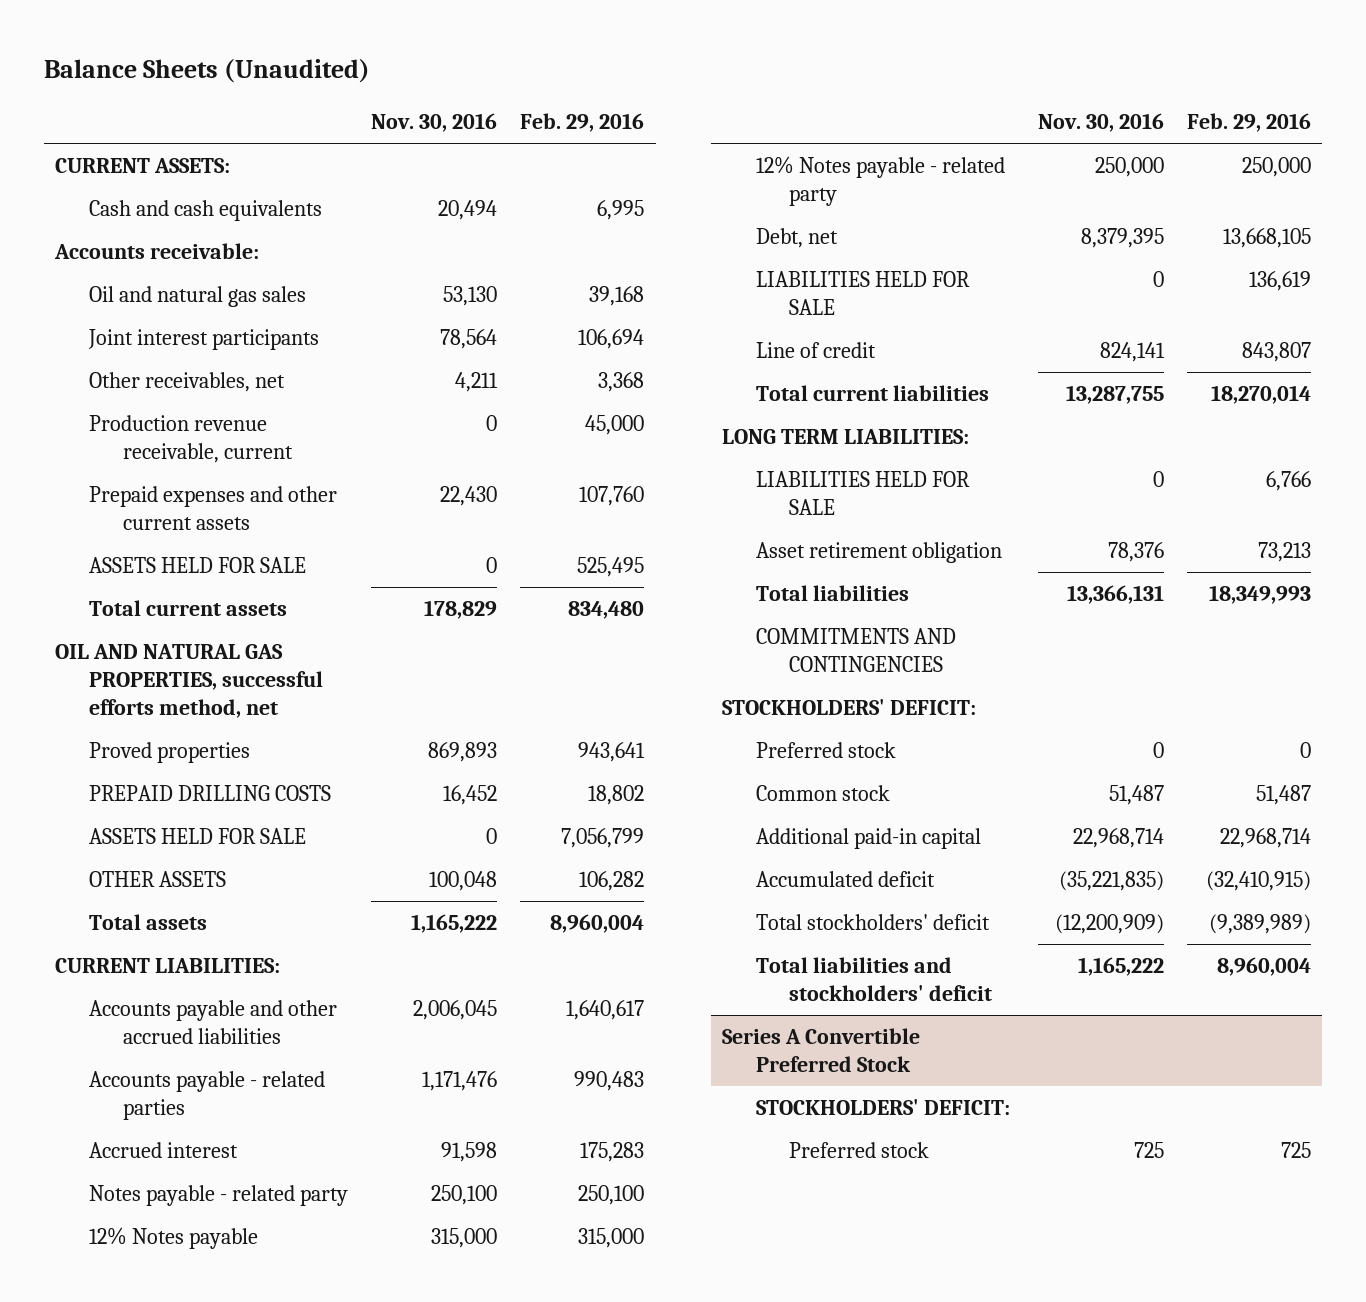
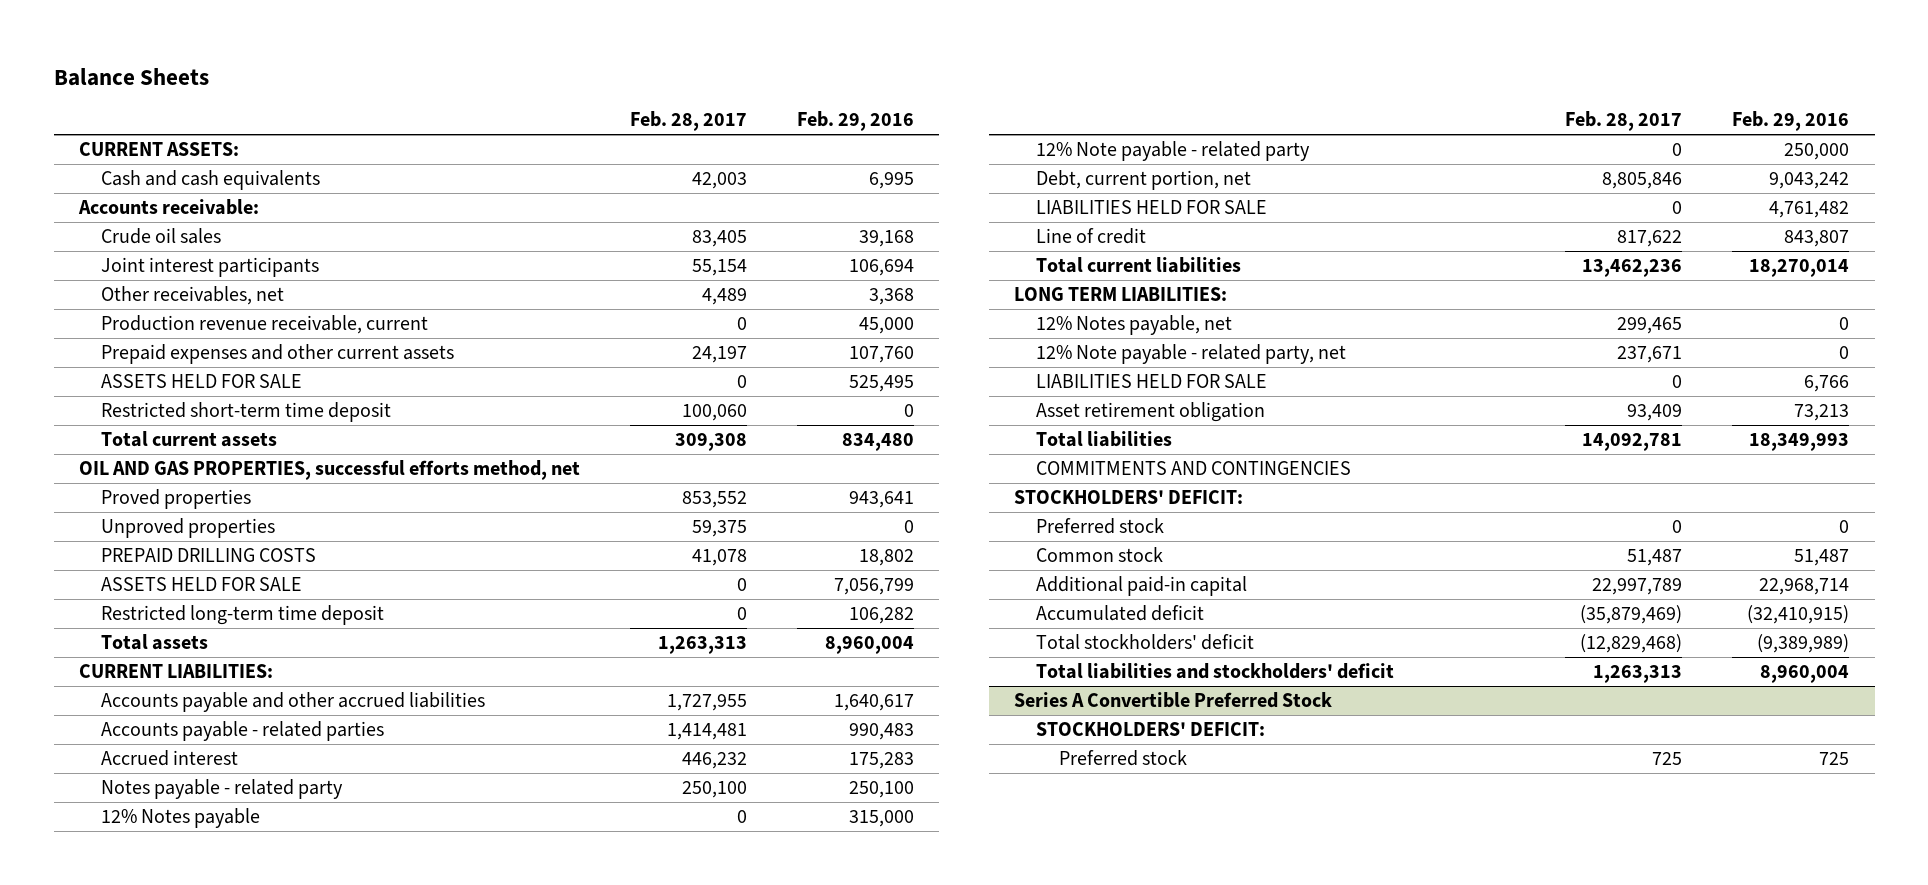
- Balance Sheets (Unaudited)
+ Balance Sheets
- | Nov. 30, 2016 | Feb. 29, 2016
+ | Feb. 28, 2017 | Feb. 29, 2016
- Oil and natural gas sales | 53,130 | 39,168
+ Crude oil sales | 83,405 | 39,168
+ Restricted short-term time deposit | 100,060 | 0
- OIL AND NATURAL GAS PROPERTIES, successful efforts method, net
+ OIL AND GAS PROPERTIES, successful efforts method, net
+ Unproved properties | 59,375 | 0
- OTHER ASSETS | 100,048 | 106,282
+ Restricted long-term time deposit | 0 | 106,282
- 12% Notes payable - related party | 250,000 | 250,000
- Debt, net | 8,379,395 | 13,668,105
- LIABILITIES HELD FOR SALE | 0 | 136,619
+ 12% Note payable - related party | 0 | 250,000
+ Debt, current portion, net | 8,805,846 | 9,043,242
+ LIABILITIES HELD FOR SALE | 0 | 4,761,482
+ 12% Notes payable, net | 299,465 | 0
+ 12% Note payable - related party, net | 237,671 | 0

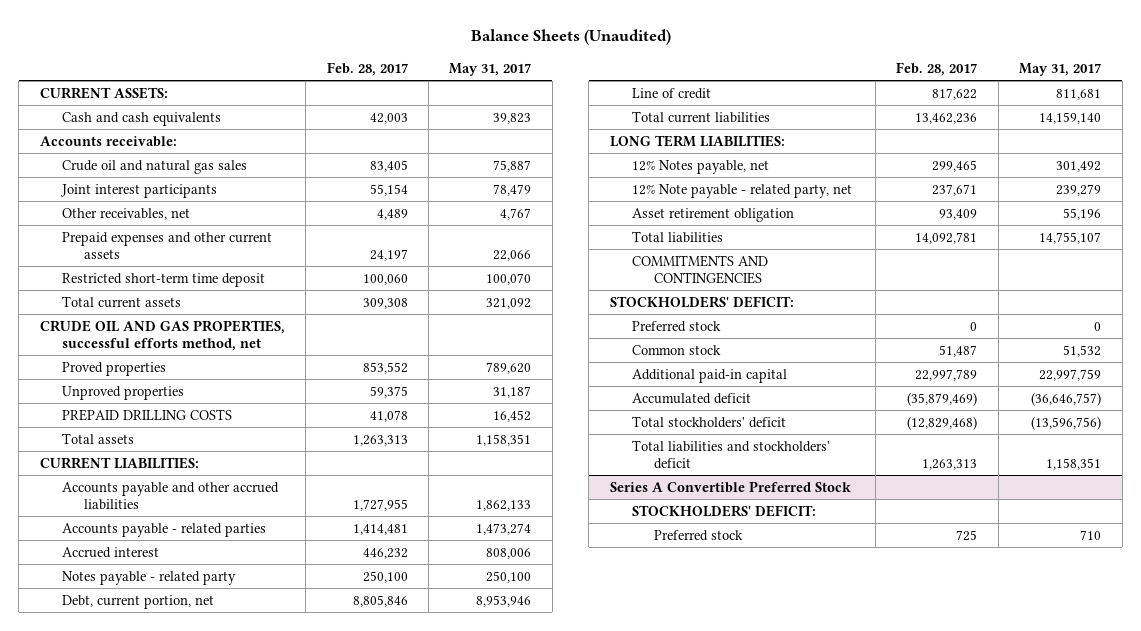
- Balance Sheets
+ Balance Sheets (Unaudited)
- | Feb. 28, 2017 | Feb. 29, 2016
+ | Feb. 28, 2017 | May 31, 2017
- Crude oil sales | 83,405 | 39,168
+ Crude oil and natural gas sales | 83,405 | 75,887
- Production revenue receivable, current | 0 | 45,000
- ASSETS HELD FOR SALE | 0 | 525,495
- OIL AND GAS PROPERTIES, successful efforts method, net
+ CRUDE OIL AND GAS PROPERTIES, successful efforts method, net
- ASSETS HELD FOR SALE | 0 | 7,056,799
- Restricted long-term time deposit | 0 | 106,282
- 12% Notes payable | 0 | 315,000
- 12% Note payable - related party | 0 | 250,000
- LIABILITIES HELD FOR SALE | 0 | 4,761,482
- LIABILITIES HELD FOR SALE | 0 | 6,766

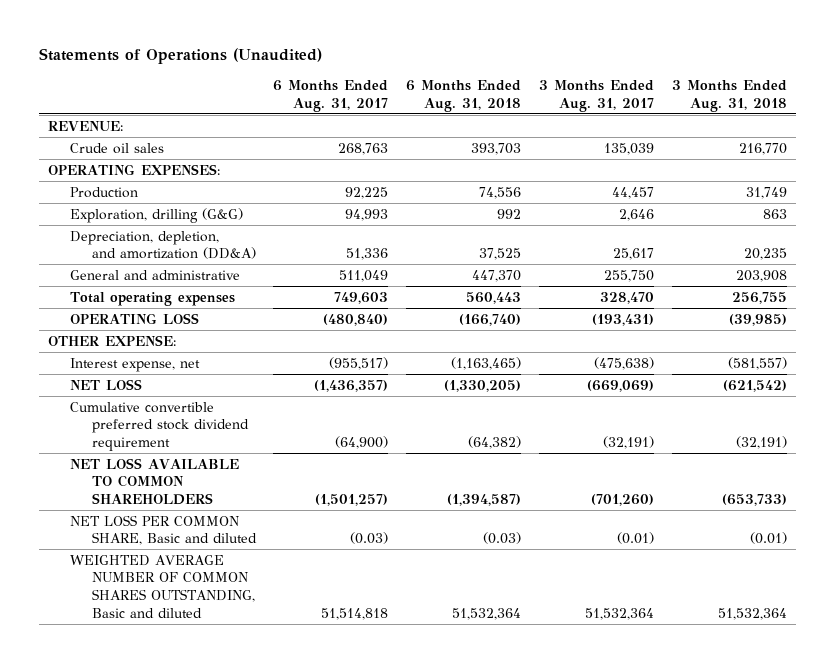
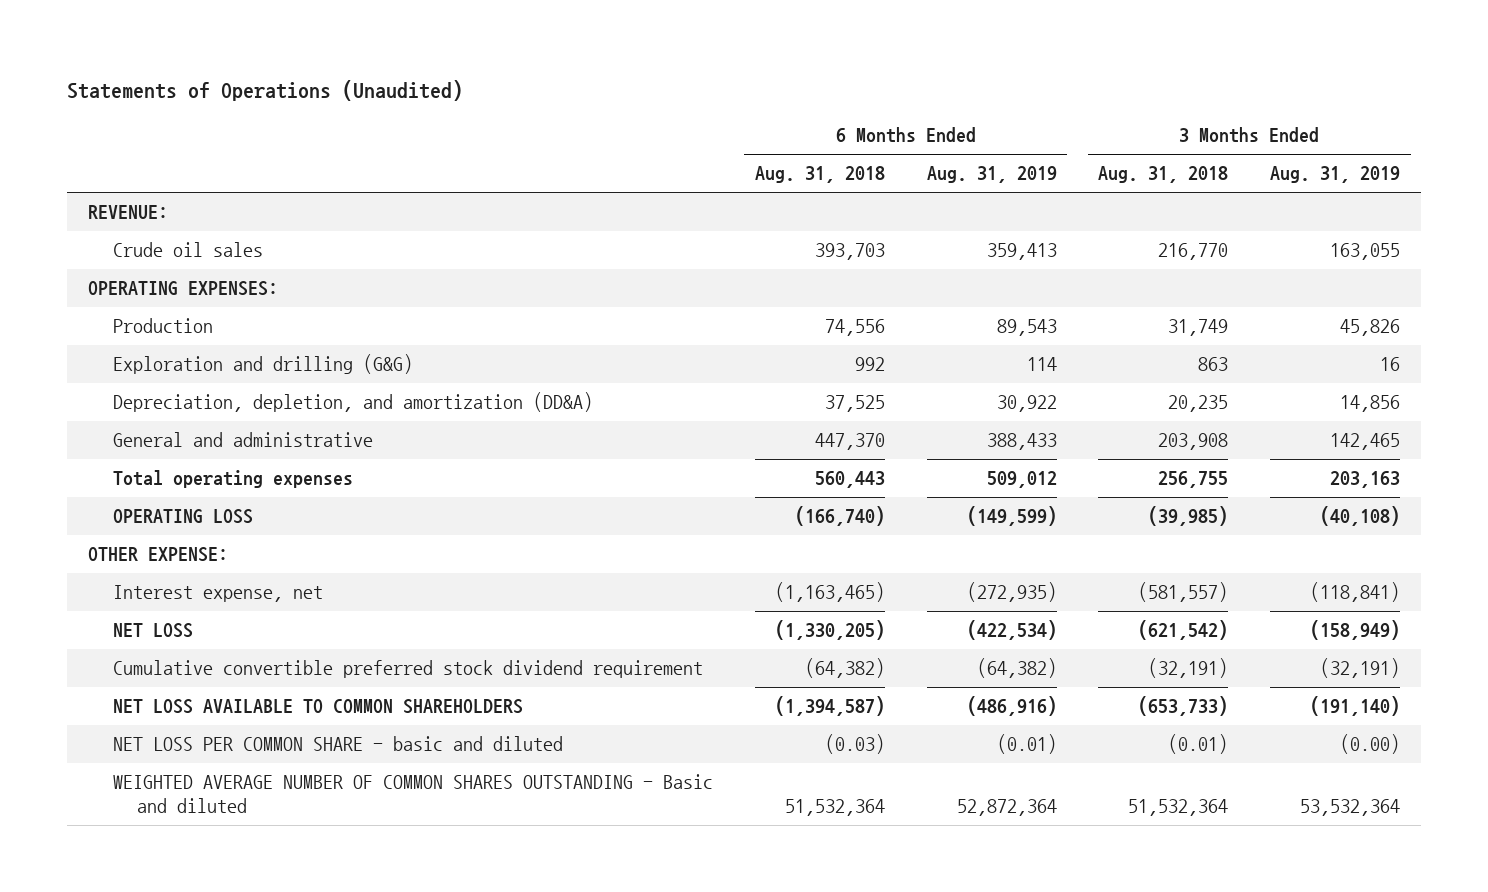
- | 6 Months Ended Aug. 31, 2017 | 6 Months Ended Aug. 31, 2018 | 3 Months Ended Aug. 31, 2017 | 3 Months Ended Aug. 31, 2018
+ | 6 Months Ended Aug. 31, 2018 | 6 Months Ended Aug. 31, 2019 | 3 Months Ended Aug. 31, 2018 | 3 Months Ended Aug. 31, 2019
- Exploration, drilling (G&G) | 94,993 | 992 | 2,646 | 863
+ Exploration and drilling (G&G) | 992 | 114 | 863 | 16
- NET LOSS PER COMMON SHARE, Basic and diluted | (0.03) | (0.03) | (0.01) | (0.01)
- WEIGHTED AVERAGE NUMBER OF COMMON SHARES OUTSTANDING, Basic and diluted | 51,514,818 | 51,532,364 | 51,532,364 | 51,532,364
+ NET LOSS PER COMMON SHARE - basic and diluted | (0.03) | (0.01) | (0.01) | (0.00)
+ WEIGHTED AVERAGE NUMBER OF COMMON SHARES OUTSTANDING - Basic and diluted | 51,532,364 | 52,872,364 | 51,532,364 | 53,532,364

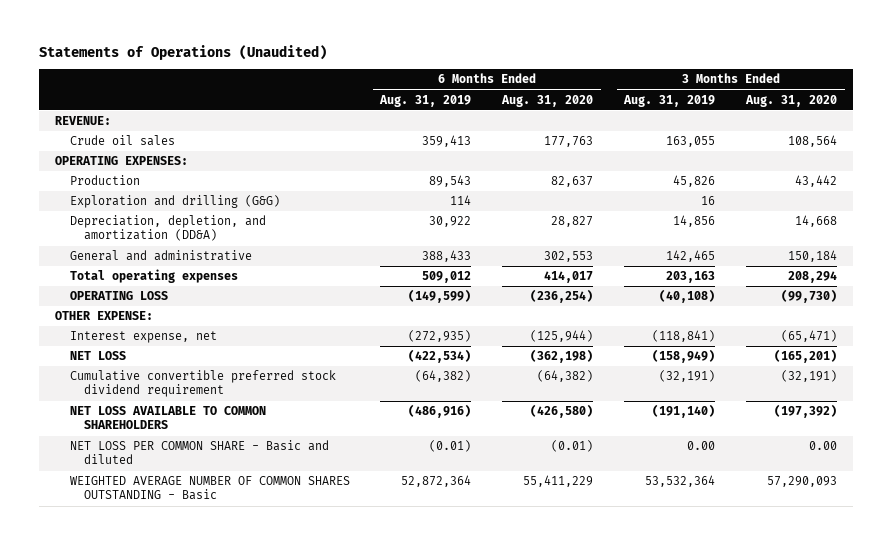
- | 6 Months Ended Aug. 31, 2018 | 6 Months Ended Aug. 31, 2019 | 3 Months Ended Aug. 31, 2018 | 3 Months Ended Aug. 31, 2019
+ | 6 Months Ended Aug. 31, 2019 | 6 Months Ended Aug. 31, 2020 | 3 Months Ended Aug. 31, 2019 | 3 Months Ended Aug. 31, 2020
- NET LOSS PER COMMON SHARE - basic and diluted | (0.03) | (0.01) | (0.01) | (0.00)
- WEIGHTED AVERAGE NUMBER OF COMMON SHARES OUTSTANDING - Basic and diluted | 51,532,364 | 52,872,364 | 51,532,364 | 53,532,364
+ NET LOSS PER COMMON SHARE - Basic and diluted | (0.01) | (0.01) | 0.00 | 0.00
+ WEIGHTED AVERAGE NUMBER OF COMMON SHARES OUTSTANDING - Basic | 52,872,364 | 55,411,229 | 53,532,364 | 57,290,093

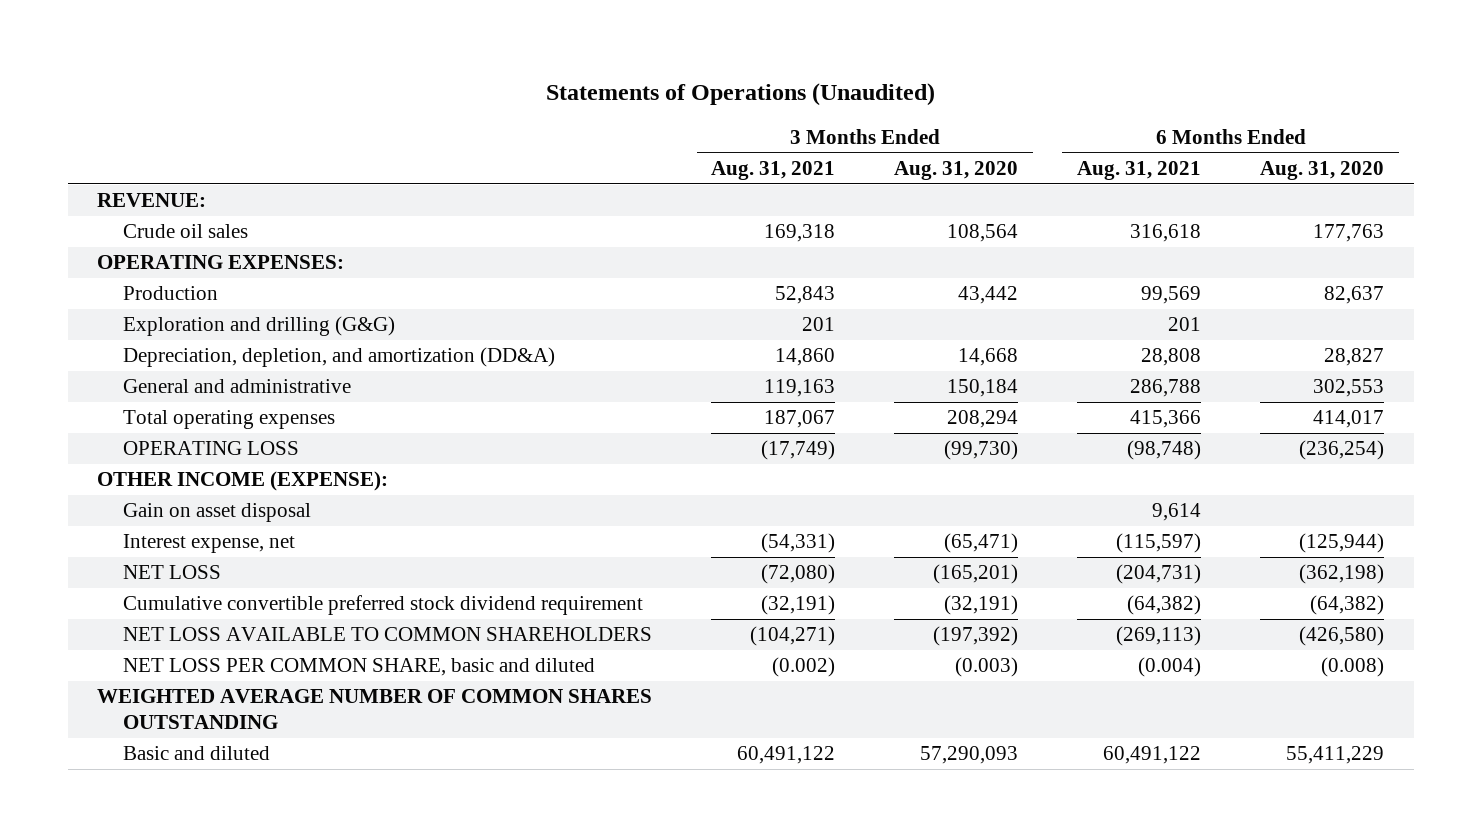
- | 6 Months Ended Aug. 31, 2019 | 6 Months Ended Aug. 31, 2020 | 3 Months Ended Aug. 31, 2019 | 3 Months Ended Aug. 31, 2020
+ | 3 Months Ended Aug. 31, 2021 | 3 Months Ended Aug. 31, 2020 | 6 Months Ended Aug. 31, 2021 | 6 Months Ended Aug. 31, 2020
- OTHER EXPENSE:
+ OTHER INCOME (EXPENSE):
+ Gain on asset disposal | | | 9,614 |
- NET LOSS PER COMMON SHARE - Basic and diluted | (0.01) | (0.01) | 0.00 | 0.00
- WEIGHTED AVERAGE NUMBER OF COMMON SHARES OUTSTANDING - Basic | 52,872,364 | 55,411,229 | 53,532,364 | 57,290,093
+ NET LOSS PER COMMON SHARE, basic and diluted | (0.002) | (0.003) | (0.004) | (0.008)
+ WEIGHTED AVERAGE NUMBER OF COMMON SHARES OUTSTANDING
+ Basic and diluted | 60,491,122 | 57,290,093 | 60,491,122 | 55,411,229

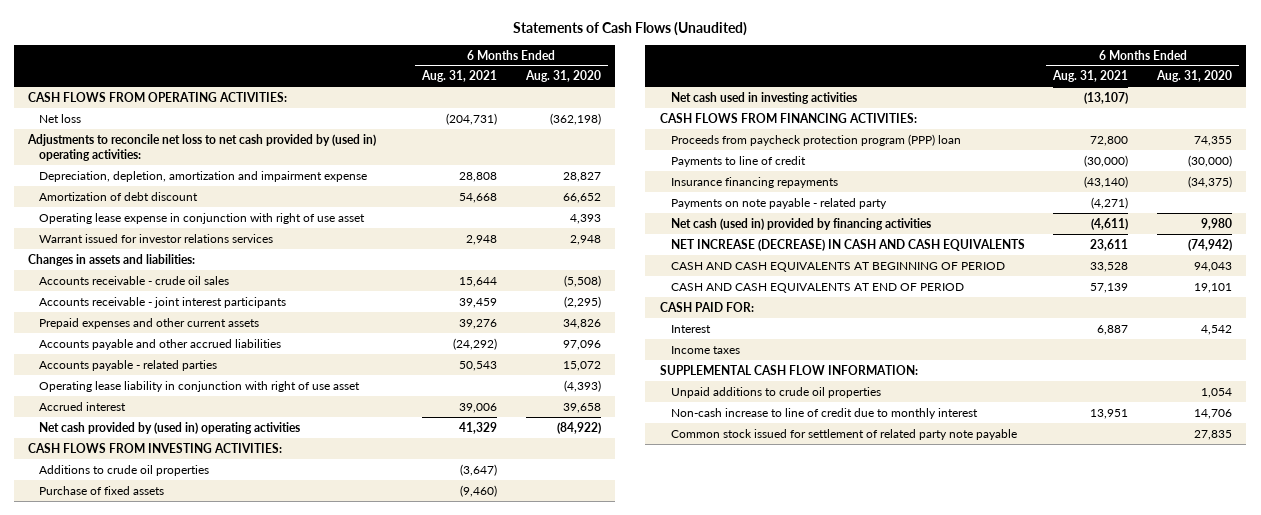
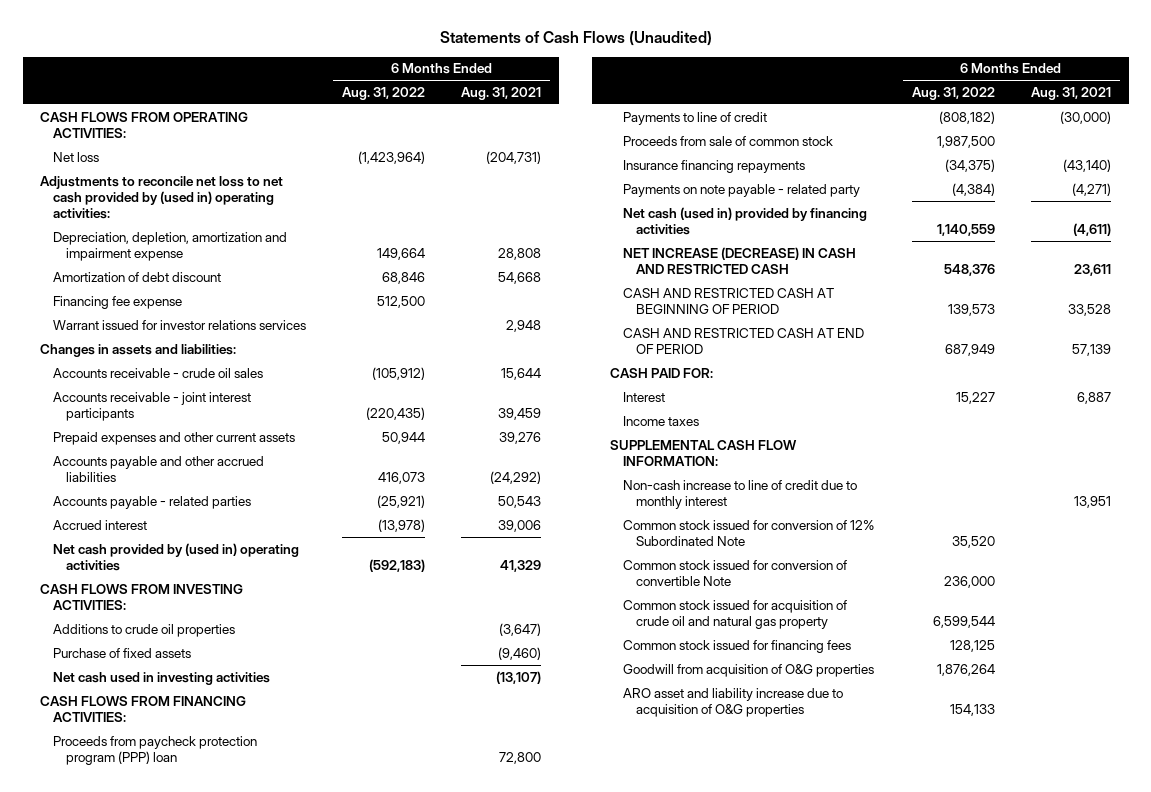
- | 6 Months Ended Aug. 31, 2021 | 6 Months Ended Aug. 31, 2020
+ | 6 Months Ended Aug. 31, 2022 | 6 Months Ended Aug. 31, 2021
- Operating lease expense in conjunction with right of use asset | | 4,393
+ Financing fee expense | 512,500 |
- Operating lease liability in conjunction with right of use asset | | (4,393)
+ Proceeds from sale of common stock | 1,987,500 |
- NET INCREASE (DECREASE) IN CASH AND CASH EQUIVALENTS | 23,611 | (74,942)
- CASH AND CASH EQUIVALENTS AT BEGINNING OF PERIOD | 33,528 | 94,043
- CASH AND CASH EQUIVALENTS AT END OF PERIOD | 57,139 | 19,101
+ NET INCREASE (DECREASE) IN CASH AND RESTRICTED CASH | 548,376 | 23,611
+ CASH AND RESTRICTED CASH AT BEGINNING OF PERIOD | 139,573 | 33,528
+ CASH AND RESTRICTED CASH AT END OF PERIOD | 687,949 | 57,139
- Unpaid additions to crude oil properties | | 1,054
- Common stock issued for settlement of related party note payable | | 27,835
+ Common stock issued for conversion of 12% Subordinated Note | 35,520 |
+ Common stock issued for conversion of convertible Note | 236,000 |
+ Common stock issued for acquisition of crude oil and natural gas property | 6,599,544 |
+ Common stock issued for financing fees | 128,125 |
+ Goodwill from acquisition of O&G properties | 1,876,264 |
+ ARO asset and liability increase due to acquisition of O&G properties | 154,133 |

